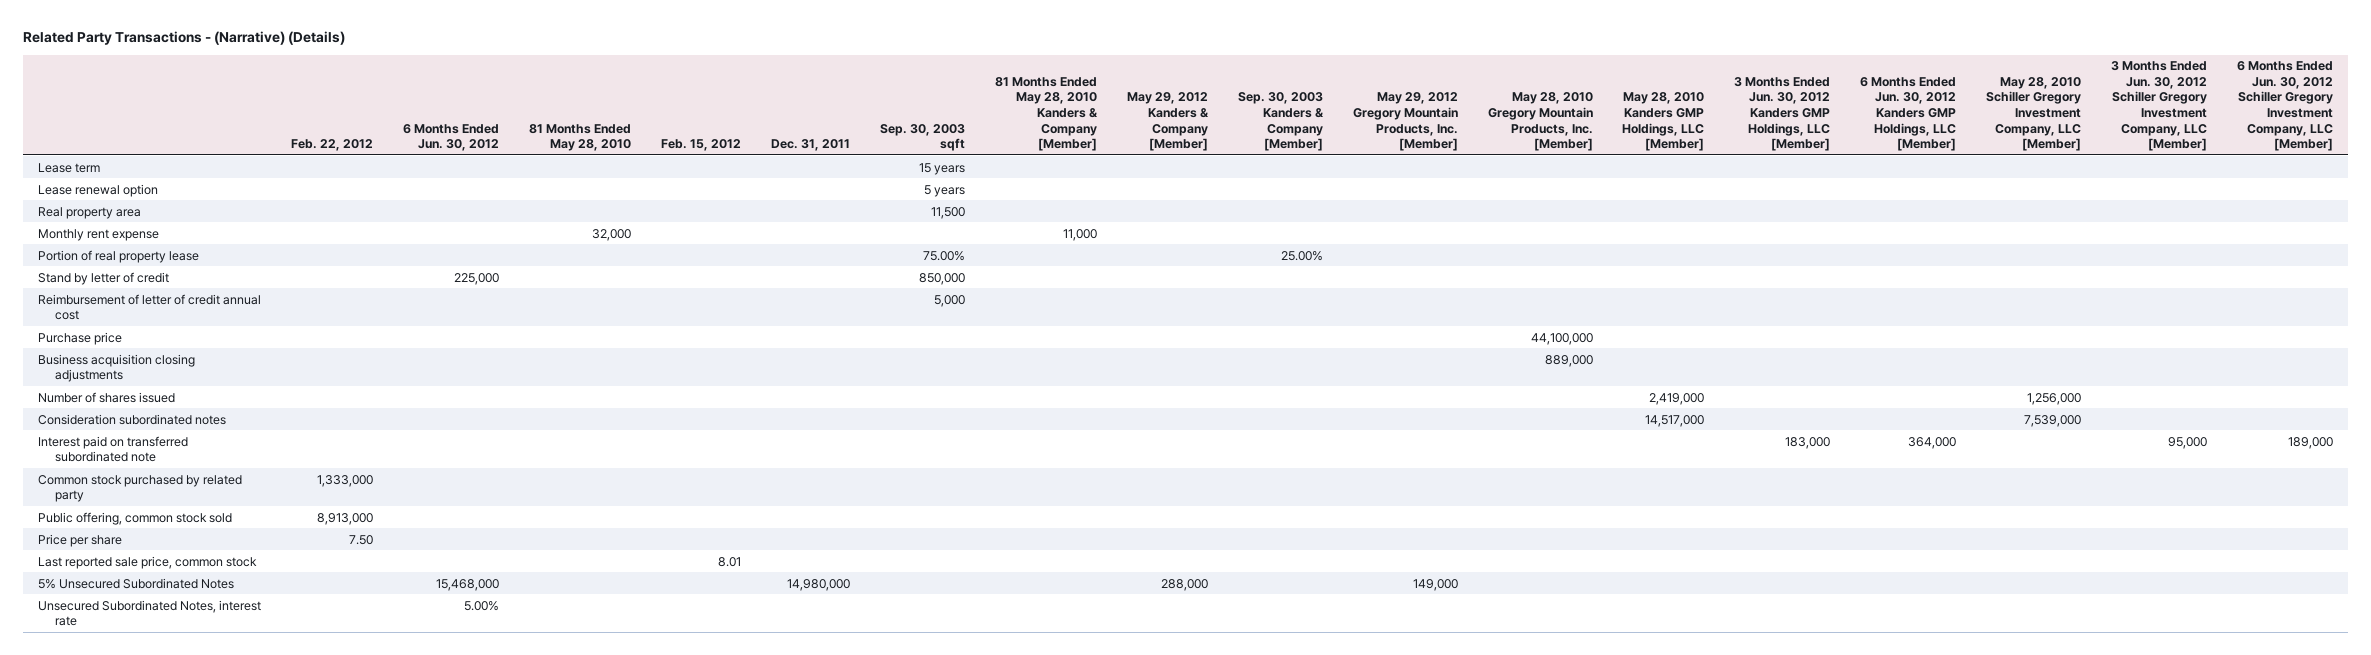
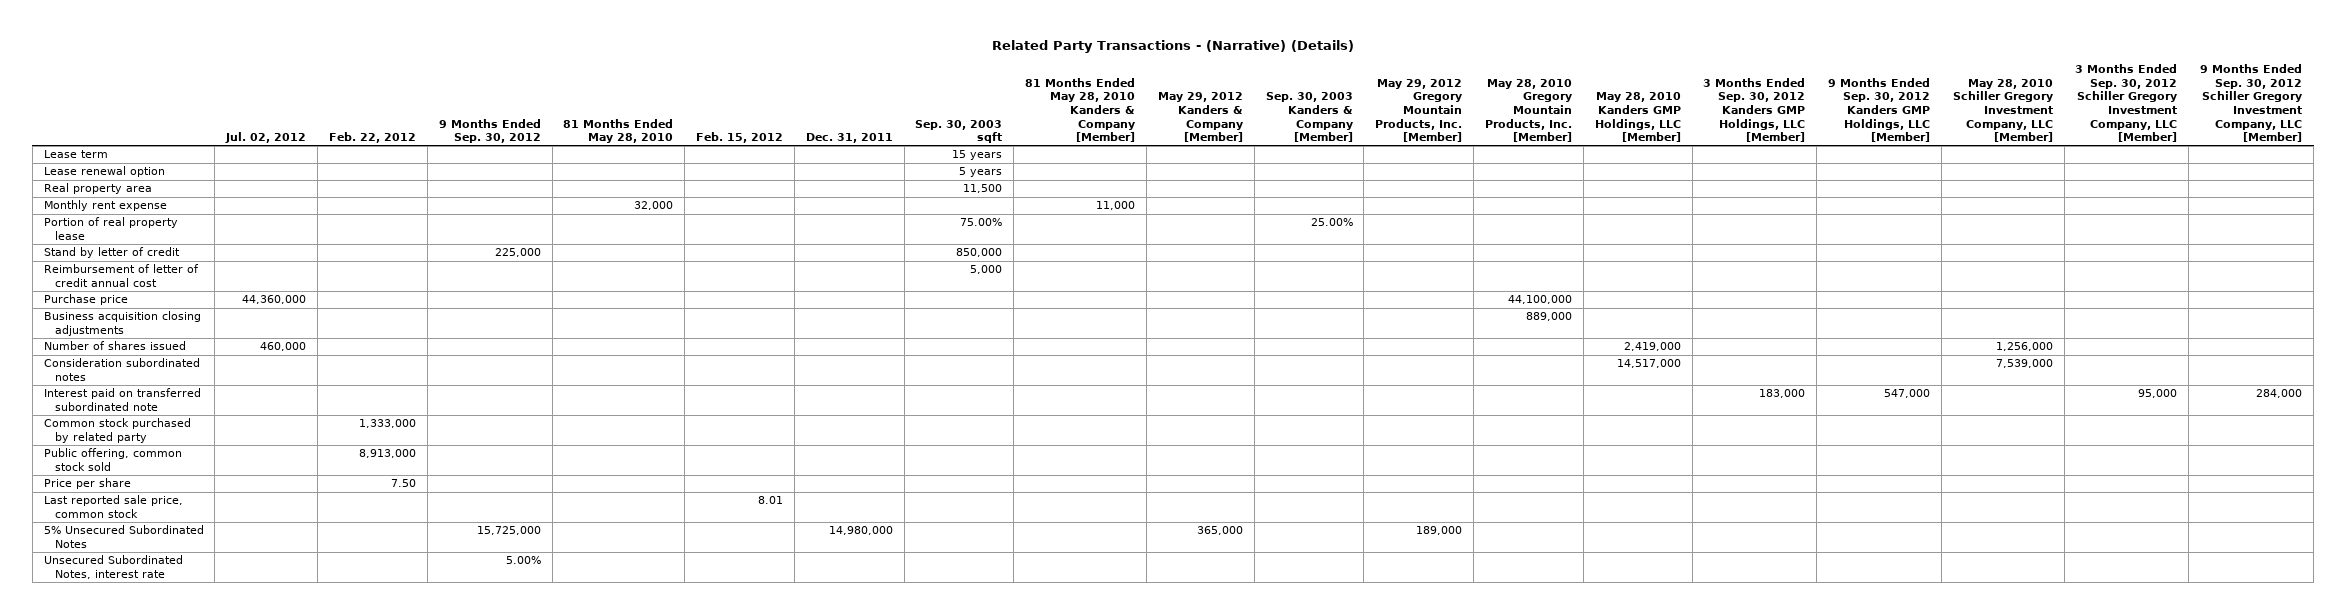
- | Feb. 22, 2012 | 6 Months Ended Jun. 30, 2012 | 81 Months Ended May 28, 2010 | Feb. 15, 2012 | Dec. 31, 2011 | Sep. 30, 2003 sqft | 81 Months Ended May 28, 2010 Kanders & Company [Member] | May 29, 2012 Kanders & Company [Member] | Sep. 30, 2003 Kanders & Company [Member] | May 29, 2012 Gregory Mountain Products, Inc. [Member] | May 28, 2010 Gregory Mountain Products, Inc. [Member] | May 28, 2010 Kanders GMP Holdings, LLC [Member] | 3 Months Ended Jun. 30, 2012 Kanders GMP Holdings, LLC [Member] | 6 Months Ended Jun. 30, 2012 Kanders GMP Holdings, LLC [Member] | May 28, 2010 Schiller Gregory Investment Company, LLC [Member] | 3 Months Ended Jun. 30, 2012 Schiller Gregory Investment Company, LLC [Member] | 6 Months Ended Jun. 30, 2012 Schiller Gregory Investment Company, LLC [Member]
+ | Jul. 02, 2012 | Feb. 22, 2012 | 9 Months Ended Sep. 30, 2012 | 81 Months Ended May 28, 2010 | Feb. 15, 2012 | Dec. 31, 2011 | Sep. 30, 2003 sqft | 81 Months Ended May 28, 2010 Kanders & Company [Member] | May 29, 2012 Kanders & Company [Member] | Sep. 30, 2003 Kanders & Company [Member] | May 29, 2012 Gregory Mountain Products, Inc. [Member] | May 28, 2010 Gregory Mountain Products, Inc. [Member] | May 28, 2010 Kanders GMP Holdings, LLC [Member] | 3 Months Ended Sep. 30, 2012 Kanders GMP Holdings, LLC [Member] | 9 Months Ended Sep. 30, 2012 Kanders GMP Holdings, LLC [Member] | May 28, 2010 Schiller Gregory Investment Company, LLC [Member] | 3 Months Ended Sep. 30, 2012 Schiller Gregory Investment Company, LLC [Member] | 9 Months Ended Sep. 30, 2012 Schiller Gregory Investment Company, LLC [Member]
- 5% Unsecured Subordinated Notes | | 15,468,000 | | | 14,980,000 | | | 288,000 | | 149,000 | | | | | | |
+ 5% Unsecured Subordinated Notes | | | 15,725,000 | | | 14,980,000 | | | 365,000 | | 189,000 | | | | | | |

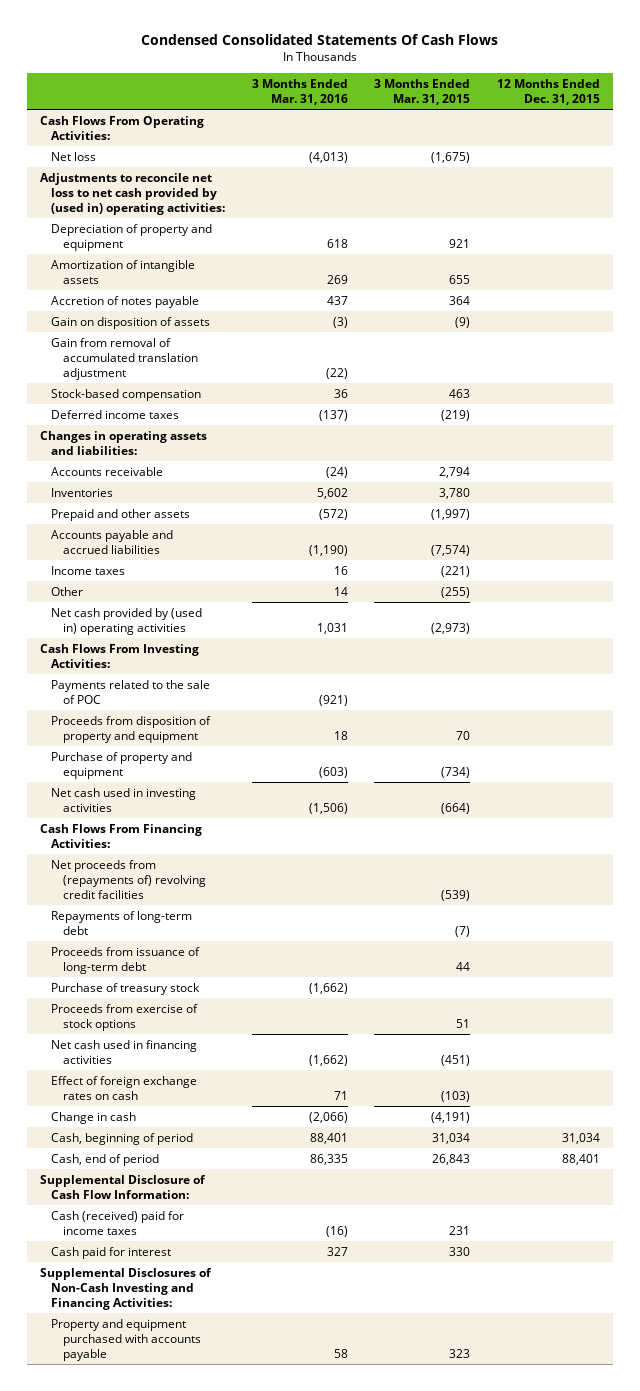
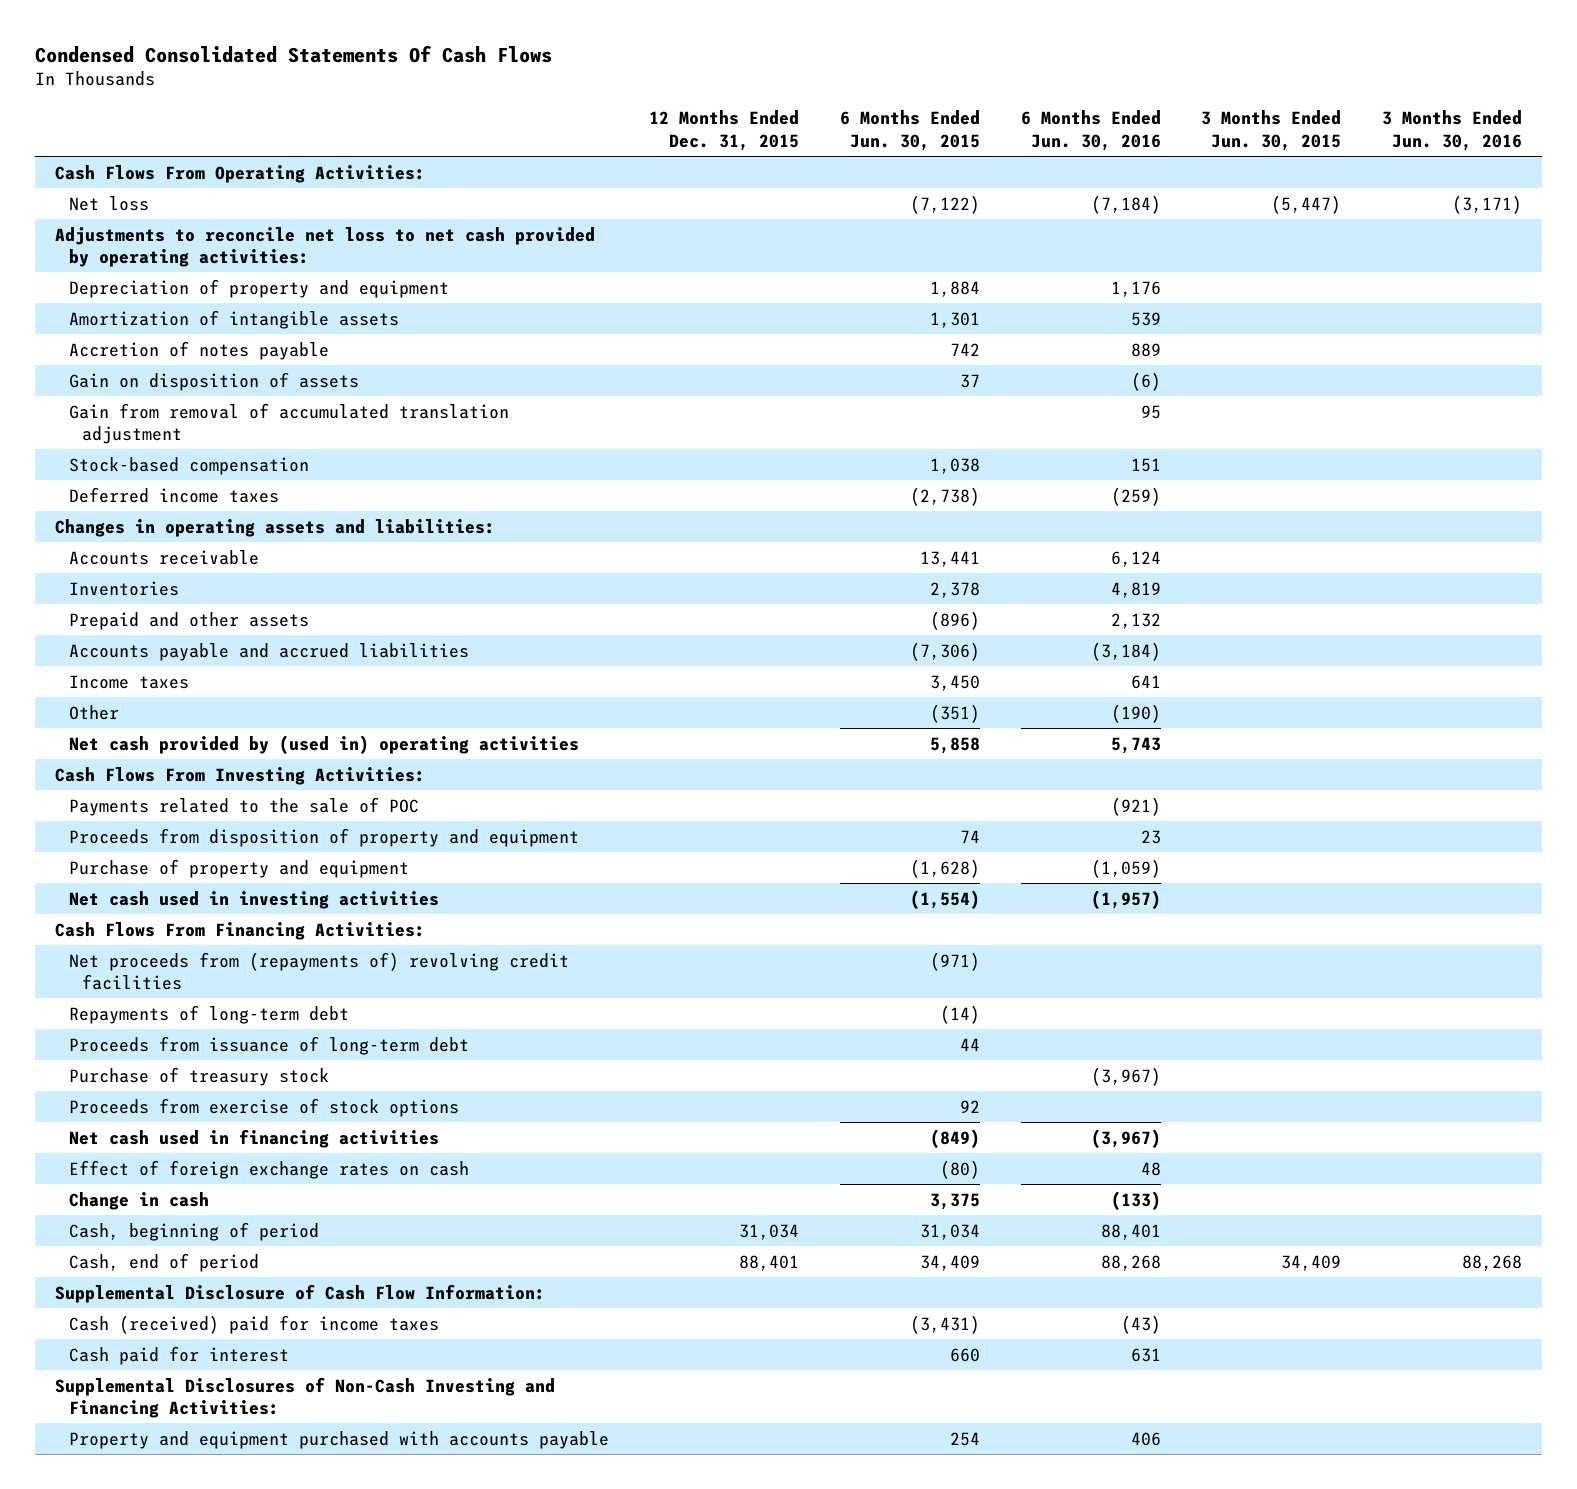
- | 3 Months Ended Mar. 31, 2016 | 3 Months Ended Mar. 31, 2015 | 12 Months Ended Dec. 31, 2015
+ | 12 Months Ended Dec. 31, 2015 | 6 Months Ended Jun. 30, 2015 | 6 Months Ended Jun. 30, 2016 | 3 Months Ended Jun. 30, 2015 | 3 Months Ended Jun. 30, 2016
- Adjustments to reconcile net loss to net cash provided by (used in) operating activities:
+ Adjustments to reconcile net loss to net cash provided by operating activities:

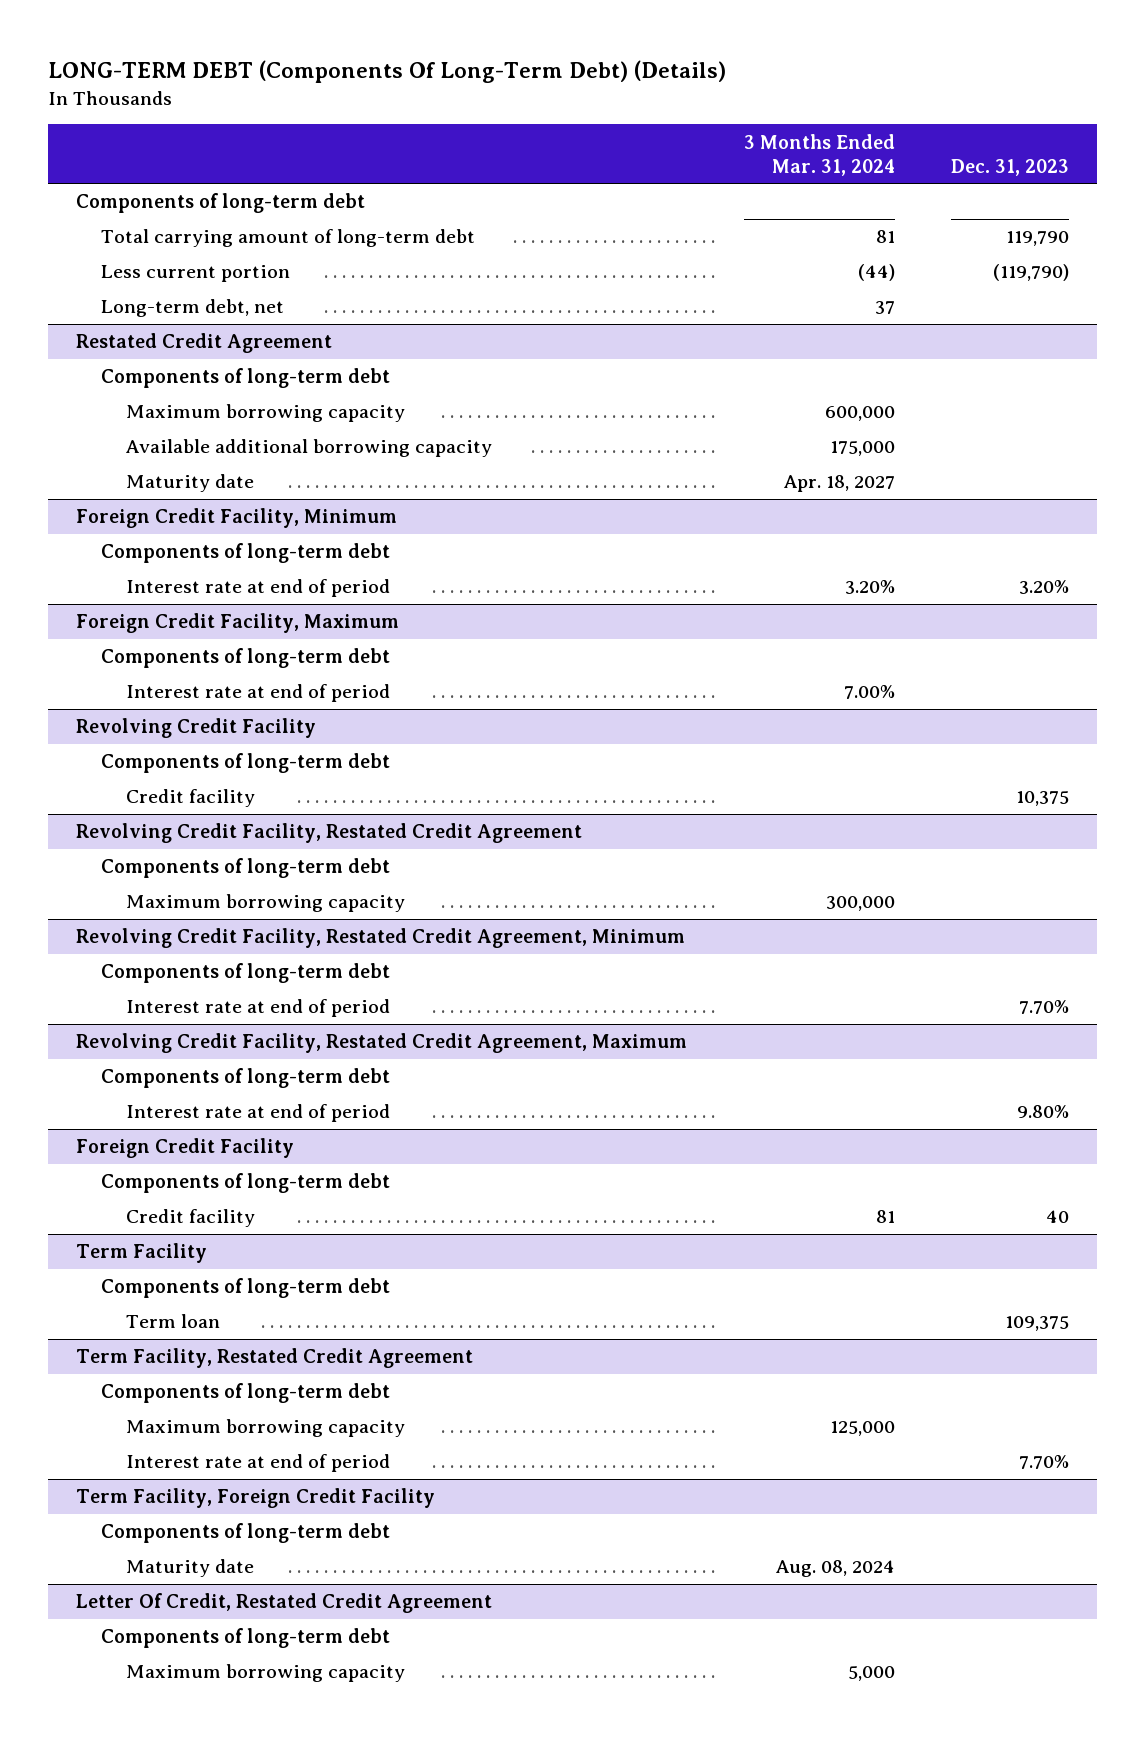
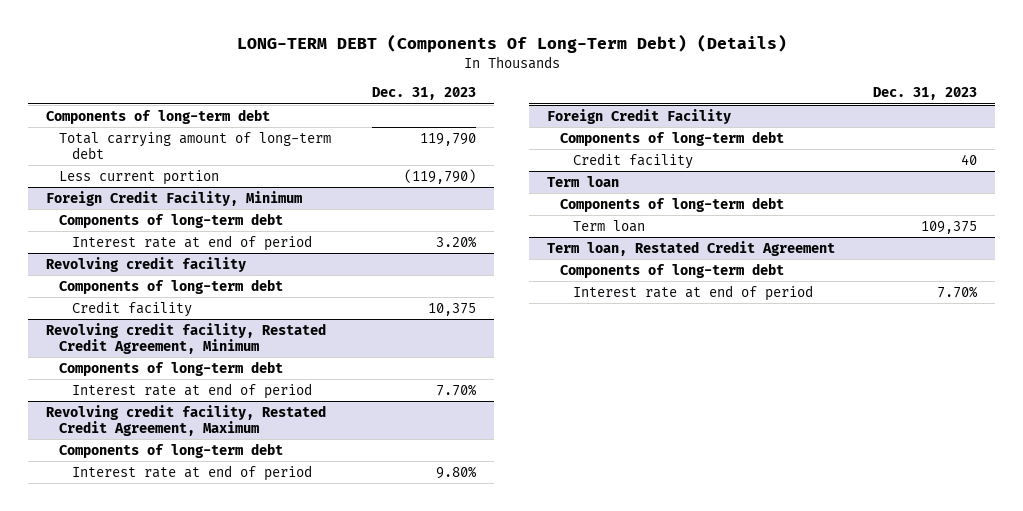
- | 3 Months Ended Mar. 31, 2024 | Dec. 31, 2023
+ | Dec. 31, 2023
- Long-term debt, net | 37 |
- Restated Credit Agreement
- Components of long-term debt
- Maximum borrowing capacity | 600,000 |
- Available additional borrowing capacity | 175,000 |
- Maturity date | Apr. 18, 2027 |
- Foreign Credit Facility, Maximum
- Components of long-term debt
- Interest rate at end of period | 7.00% |
- Revolving Credit Facility
+ Revolving credit facility
- Revolving Credit Facility, Restated Credit Agreement
- Components of long-term debt
- Maximum borrowing capacity | 300,000 |
- Revolving Credit Facility, Restated Credit Agreement, Minimum
+ Revolving credit facility, Restated Credit Agreement, Minimum
- Revolving Credit Facility, Restated Credit Agreement, Maximum
+ Revolving credit facility, Restated Credit Agreement, Maximum
- Term Facility
+ Term loan
- Term Facility, Restated Credit Agreement
+ Term loan, Restated Credit Agreement
- Maximum borrowing capacity | 125,000 |
- Term Facility, Foreign Credit Facility
- Components of long-term debt
- Maturity date | Aug. 08, 2024 |
- Letter Of Credit, Restated Credit Agreement
- Components of long-term debt
- Maximum borrowing capacity | 5,000 |

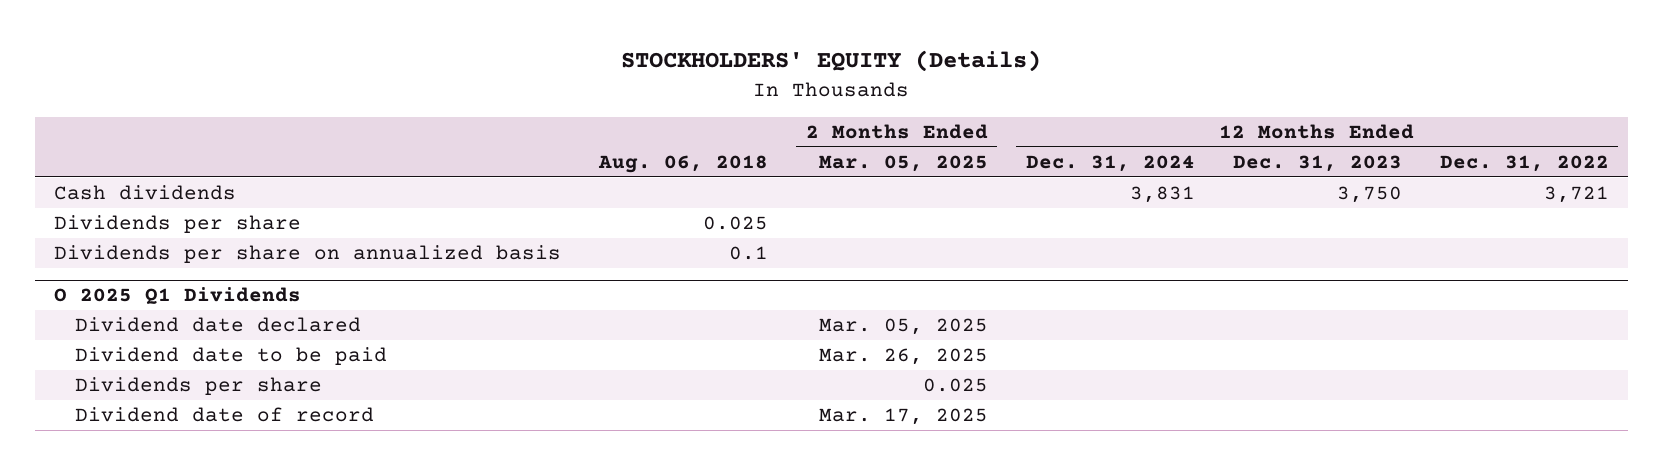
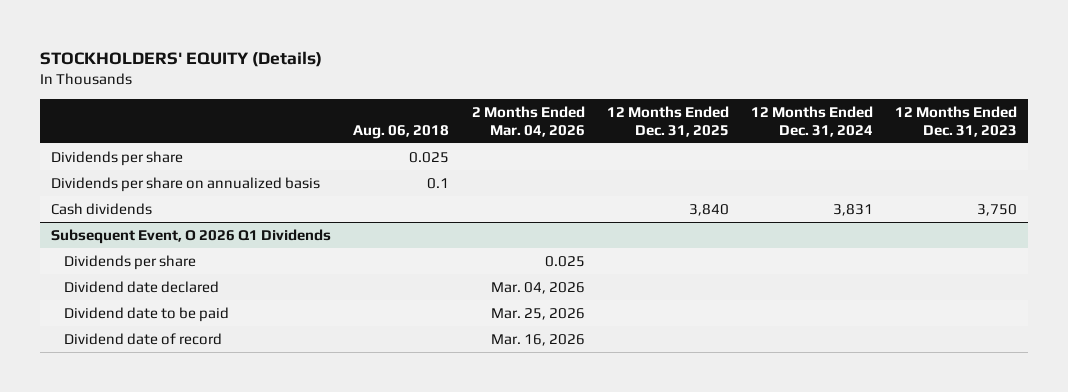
- | Aug. 06, 2018 | 2 Months Ended Mar. 05, 2025 | 12 Months Ended Dec. 31, 2024 | 12 Months Ended Dec. 31, 2023 | 12 Months Ended Dec. 31, 2022
+ | Aug. 06, 2018 | 2 Months Ended Mar. 04, 2026 | 12 Months Ended Dec. 31, 2025 | 12 Months Ended Dec. 31, 2024 | 12 Months Ended Dec. 31, 2023
- O 2025 Q1 Dividends
- Dividend date declared | | Mar. 05, 2025 | | |
- Dividend date to be paid | | Mar. 26, 2025 | | |
- Dividends per share | | 0.025 | | |
- Dividend date of record | | Mar. 17, 2025 | | |
moved down: Cash dividends | | | 3,840 | 3,831 | 3,750
+ Subsequent Event, O 2026 Q1 Dividends
+ Dividends per share | | 0.025 | | |
+ Dividend date declared | | Mar. 04, 2026 | | |
+ Dividend date to be paid | | Mar. 25, 2026 | | |
+ Dividend date of record | | Mar. 16, 2026 | | |

